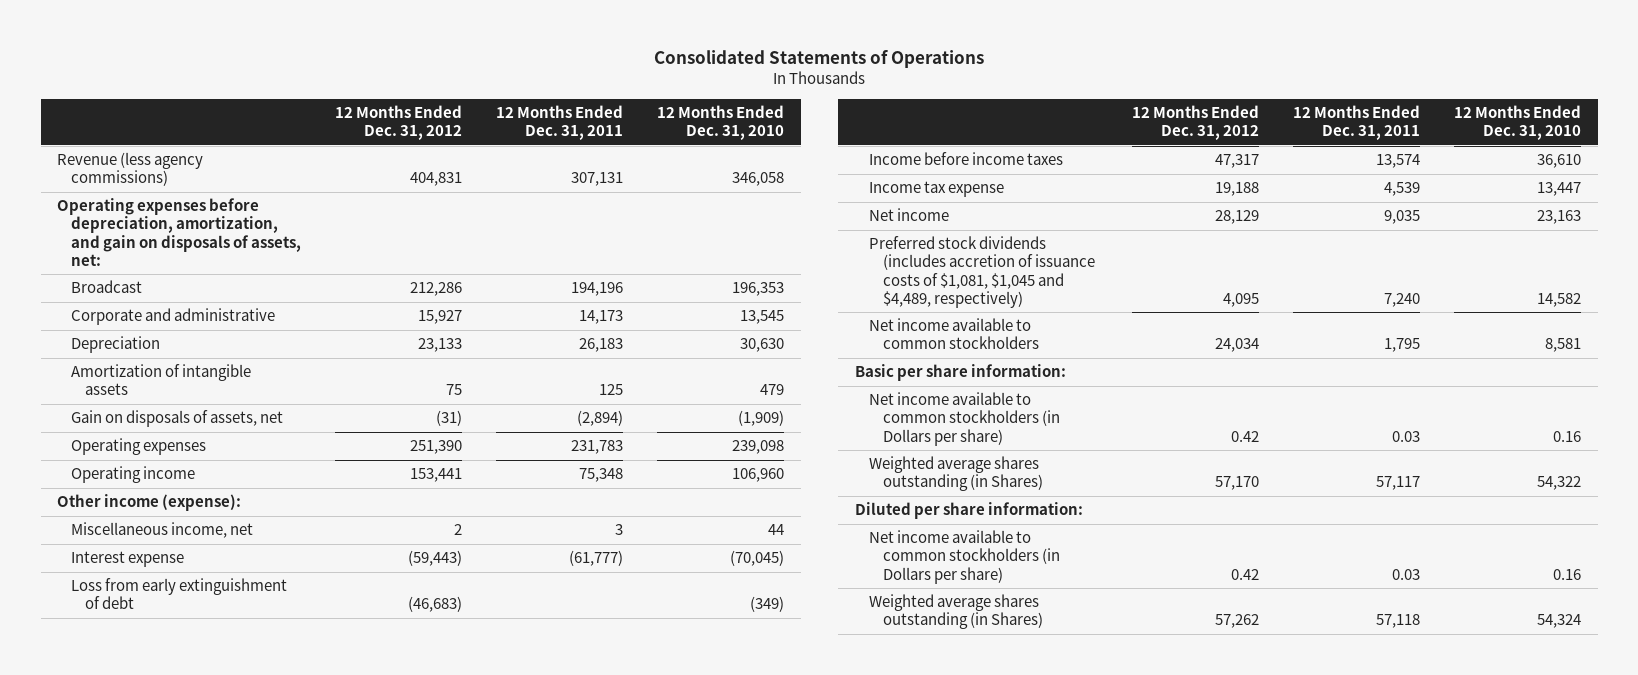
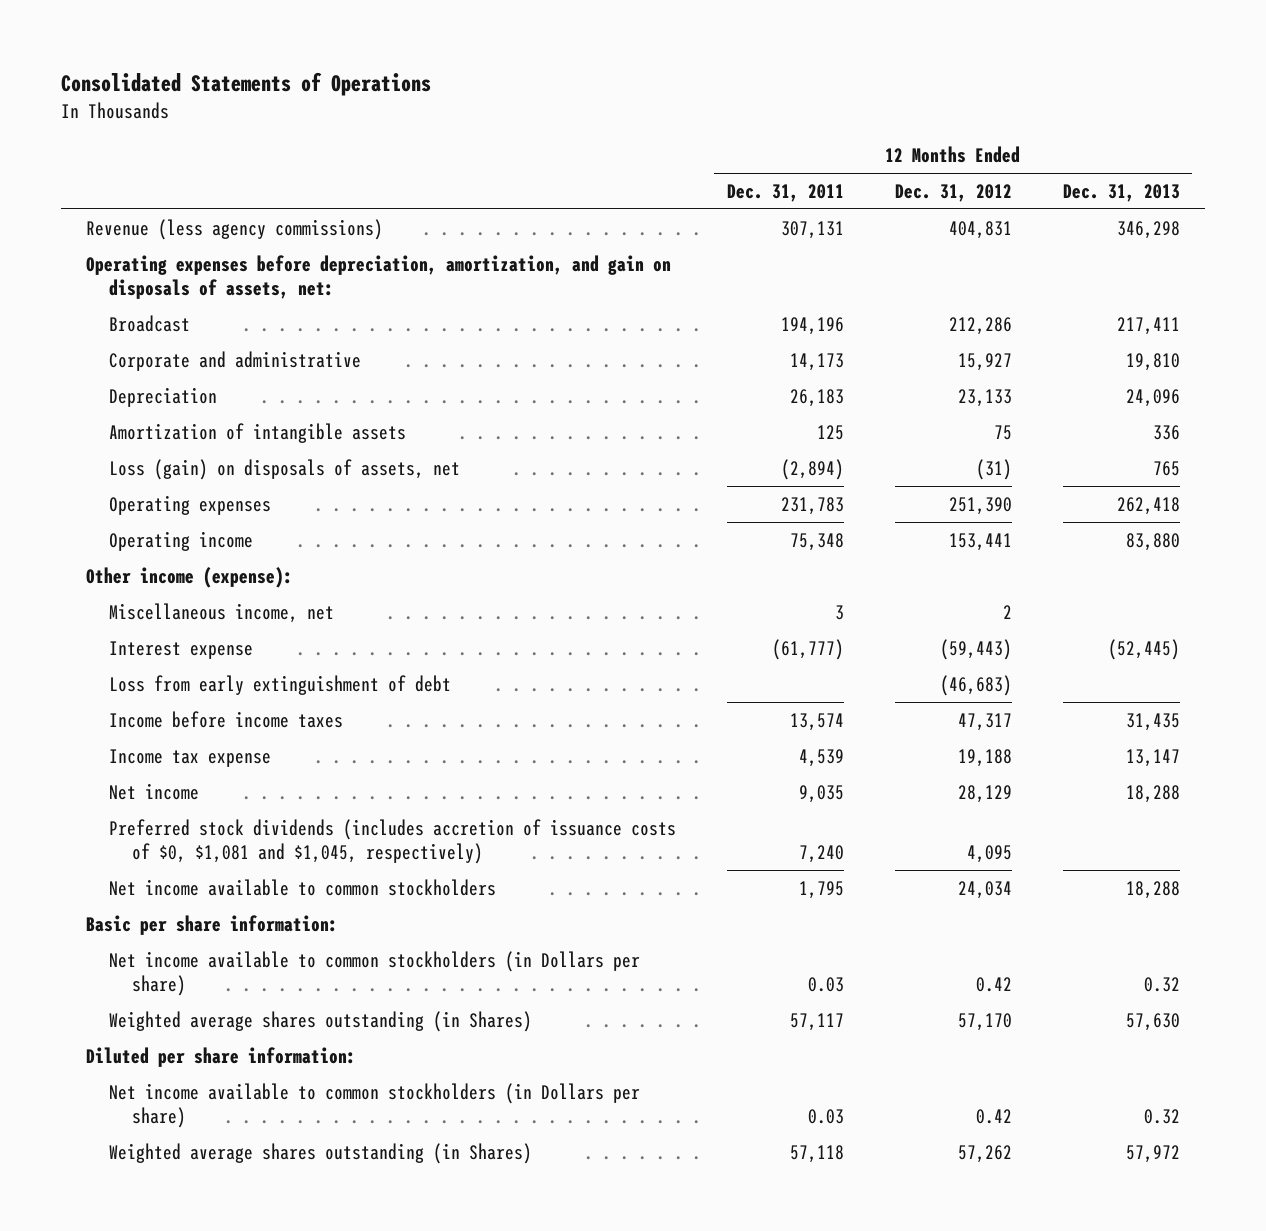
- | 12 Months Ended Dec. 31, 2012 | 12 Months Ended Dec. 31, 2011 | 12 Months Ended Dec. 31, 2010
+ | 12 Months Ended Dec. 31, 2011 | 12 Months Ended Dec. 31, 2012 | 12 Months Ended Dec. 31, 2013
- Gain on disposals of assets, net | (31) | (2,894) | (1,909)
+ Loss (gain) on disposals of assets, net | (2,894) | (31) | 765
- Preferred stock dividends (includes accretion of issuance costs of $1,081, $1,045 and $4,489, respectively) | 4,095 | 7,240 | 14,582
+ Preferred stock dividends (includes accretion of issuance costs of $0, $1,081 and $1,045, respectively) | 7,240 | 4,095 |

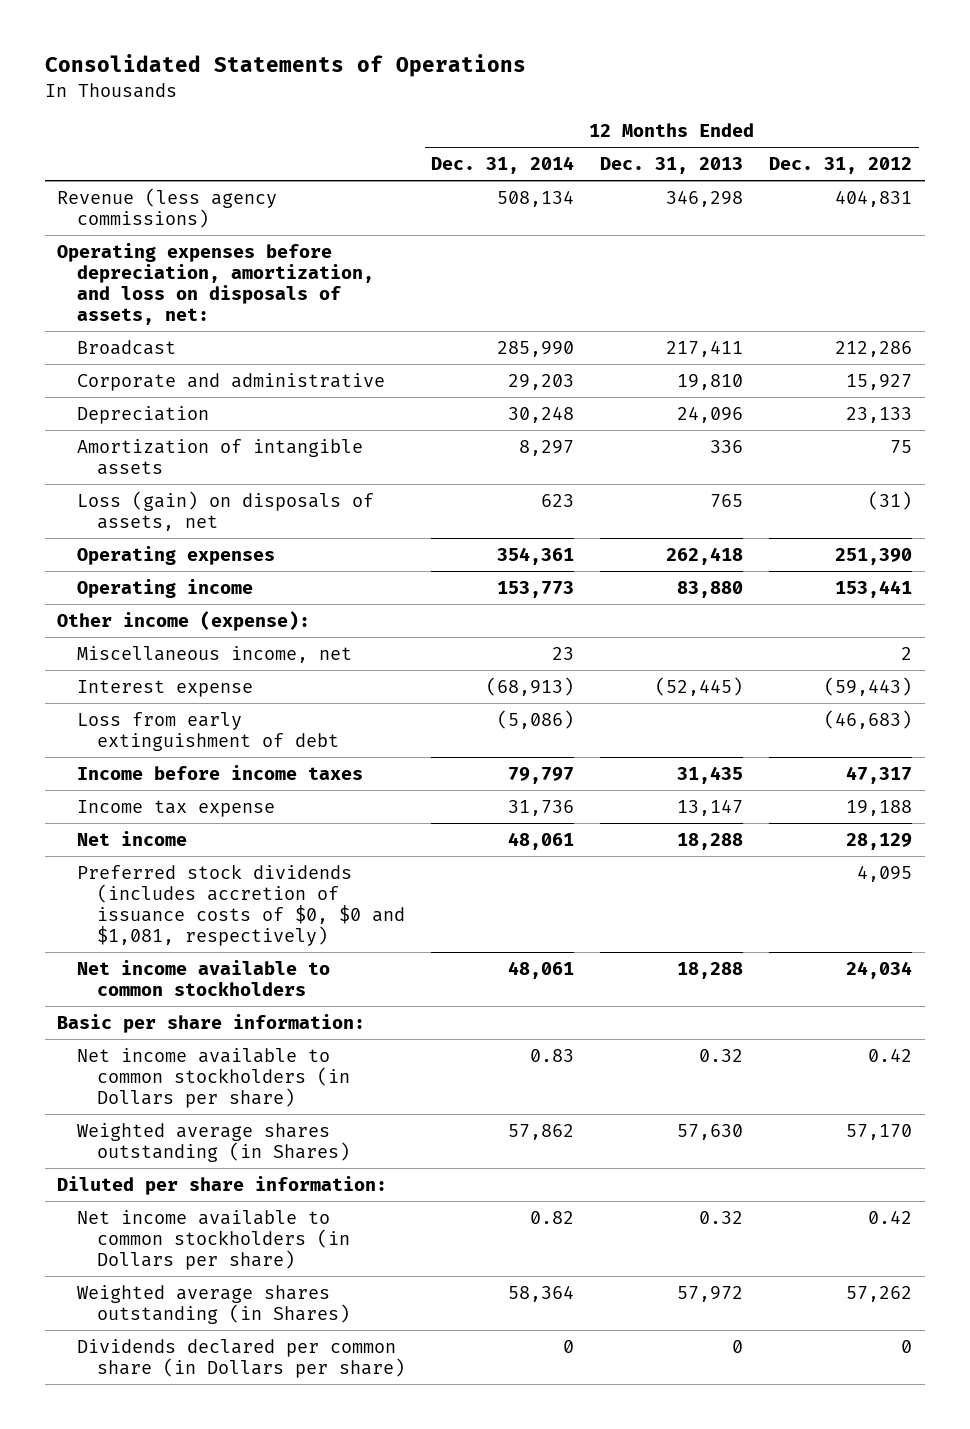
- | 12 Months Ended Dec. 31, 2011 | 12 Months Ended Dec. 31, 2012 | 12 Months Ended Dec. 31, 2013
+ | 12 Months Ended Dec. 31, 2014 | 12 Months Ended Dec. 31, 2013 | 12 Months Ended Dec. 31, 2012
- Operating expenses before depreciation, amortization, and gain on disposals of assets, net:
+ Operating expenses before depreciation, amortization, and loss on disposals of assets, net:
- Preferred stock dividends (includes accretion of issuance costs of $0, $1,081 and $1,045, respectively) | 7,240 | 4,095 |
+ Preferred stock dividends (includes accretion of issuance costs of $0, $0 and $1,081, respectively) | | | 4,095
+ Dividends declared per common share (in Dollars per share) | 0 | 0 | 0

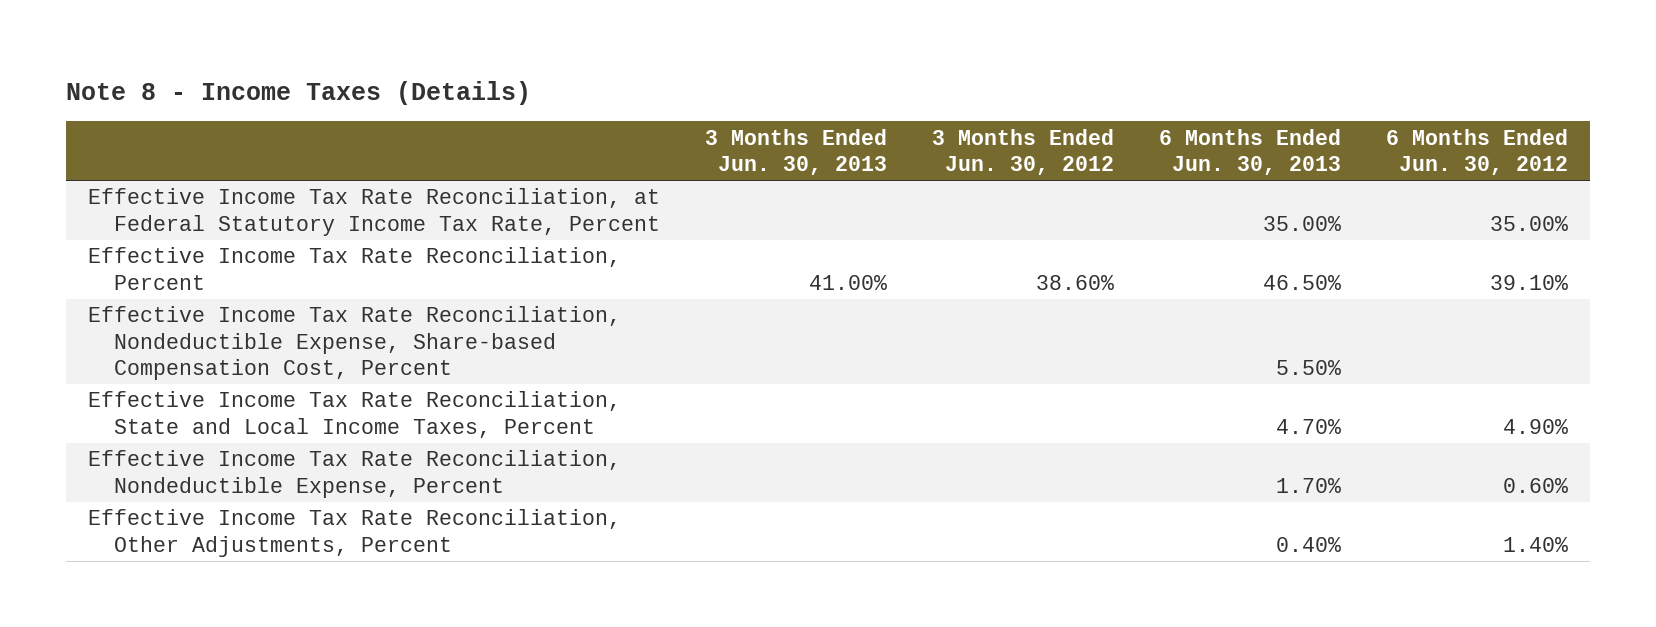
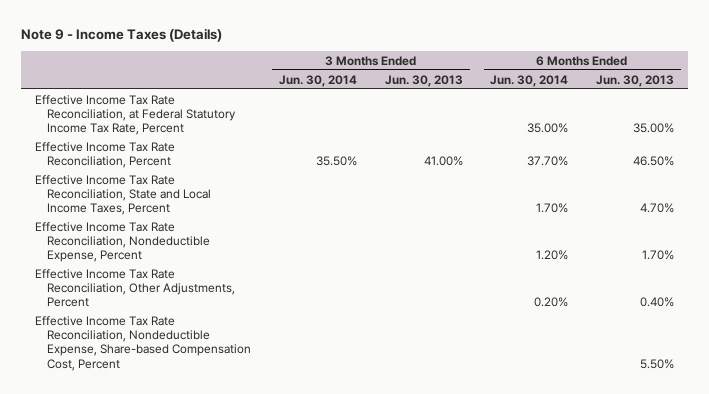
- Note 8 - Income Taxes (Details)
+ Note 9 - Income Taxes (Details)
- | 3 Months Ended Jun. 30, 2013 | 3 Months Ended Jun. 30, 2012 | 6 Months Ended Jun. 30, 2013 | 6 Months Ended Jun. 30, 2012
+ | 3 Months Ended Jun. 30, 2014 | 3 Months Ended Jun. 30, 2013 | 6 Months Ended Jun. 30, 2014 | 6 Months Ended Jun. 30, 2013
moved down: Effective Income Tax Rate Reconciliation, Nondeductible Expense, Share-based Compensation Cost, Percent | | | | 5.50%

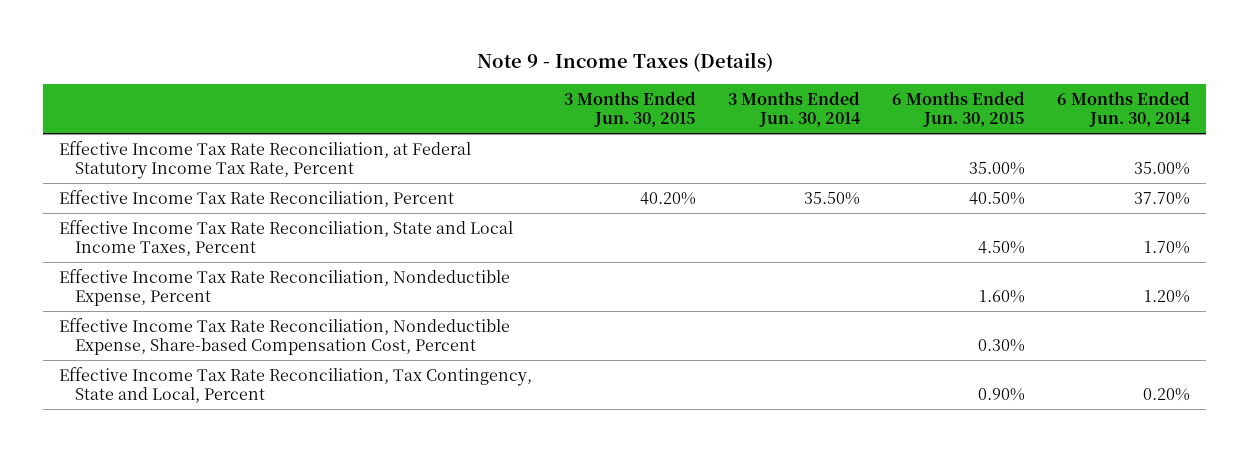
- | 3 Months Ended Jun. 30, 2014 | 3 Months Ended Jun. 30, 2013 | 6 Months Ended Jun. 30, 2014 | 6 Months Ended Jun. 30, 2013
+ | 3 Months Ended Jun. 30, 2015 | 3 Months Ended Jun. 30, 2014 | 6 Months Ended Jun. 30, 2015 | 6 Months Ended Jun. 30, 2014
- Effective Income Tax Rate Reconciliation, Other Adjustments, Percent | | | 0.20% | 0.40%
+ Effective Income Tax Rate Reconciliation, Tax Contingency, State and Local, Percent | | | 0.90% | 0.20%

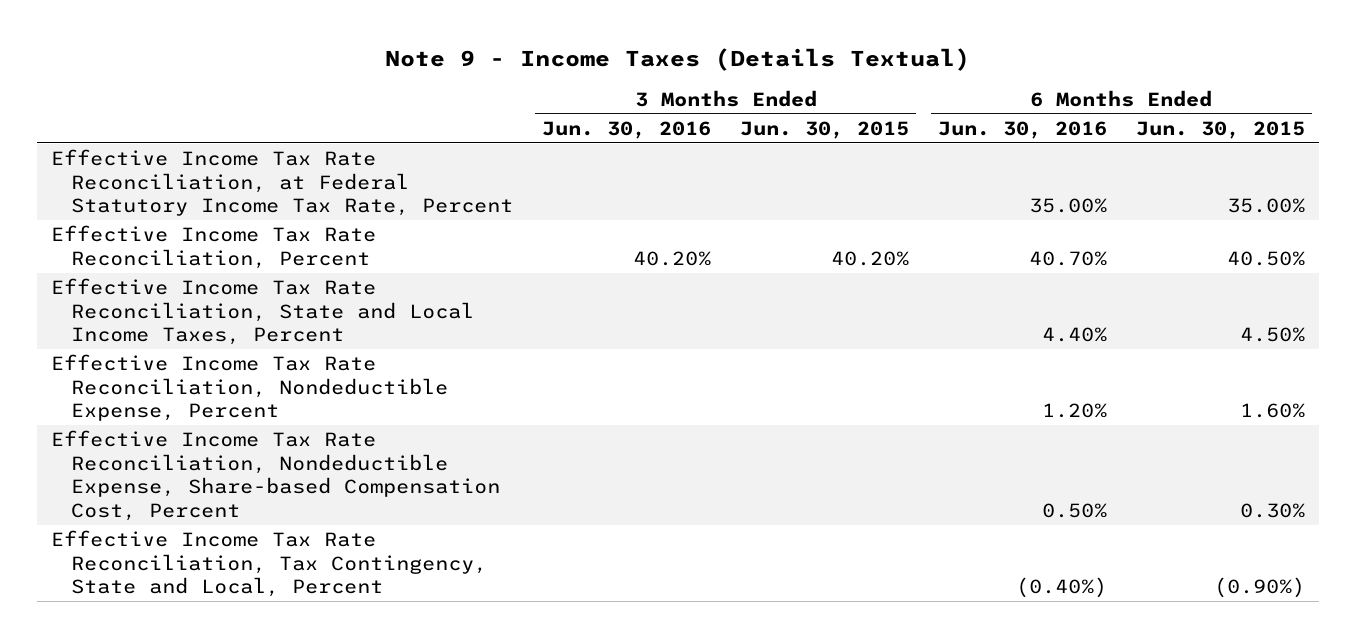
- Note 9 - Income Taxes (Details)
+ Note 9 - Income Taxes (Details Textual)
- | 3 Months Ended Jun. 30, 2015 | 3 Months Ended Jun. 30, 2014 | 6 Months Ended Jun. 30, 2015 | 6 Months Ended Jun. 30, 2014
+ | 3 Months Ended Jun. 30, 2016 | 3 Months Ended Jun. 30, 2015 | 6 Months Ended Jun. 30, 2016 | 6 Months Ended Jun. 30, 2015
- Effective Income Tax Rate Reconciliation, Tax Contingency, State and Local, Percent | | | 0.90% | 0.20%
+ Effective Income Tax Rate Reconciliation, Tax Contingency, State and Local, Percent | | | (0.40%) | (0.90%)

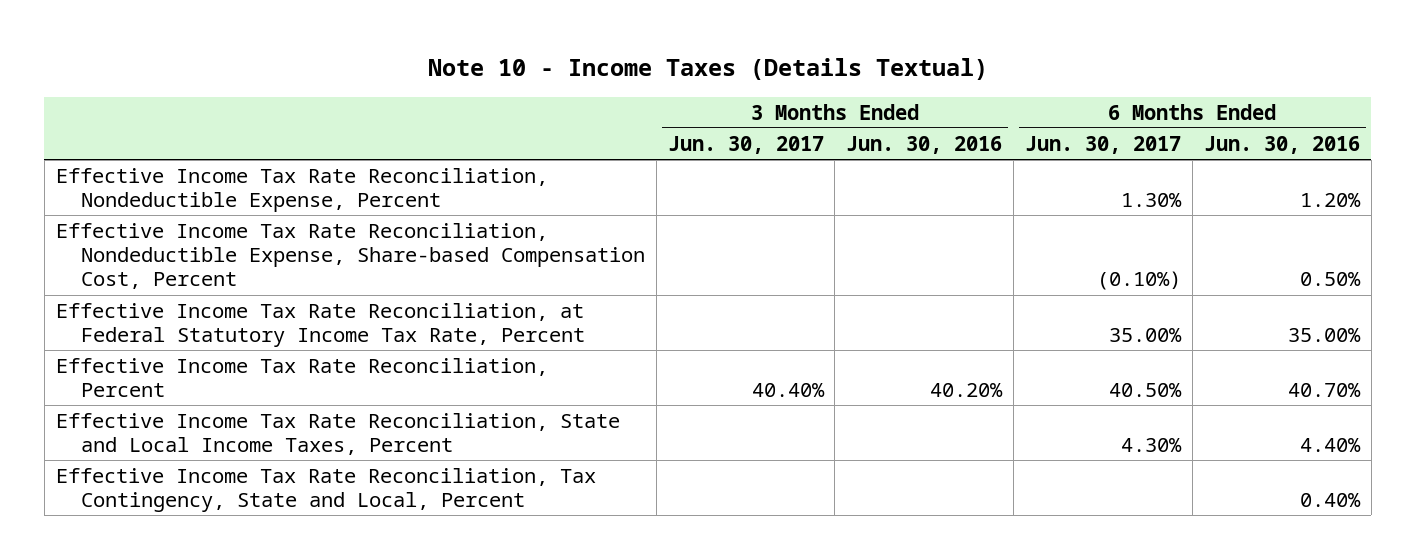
- Note 9 - Income Taxes (Details Textual)
+ Note 10 - Income Taxes (Details Textual)
- | 3 Months Ended Jun. 30, 2016 | 3 Months Ended Jun. 30, 2015 | 6 Months Ended Jun. 30, 2016 | 6 Months Ended Jun. 30, 2015
+ | 3 Months Ended Jun. 30, 2017 | 3 Months Ended Jun. 30, 2016 | 6 Months Ended Jun. 30, 2017 | 6 Months Ended Jun. 30, 2016
moved up: Effective Income Tax Rate Reconciliation, Nondeductible Expense, Percent | | | 1.30% | 1.20%
moved up: Effective Income Tax Rate Reconciliation, Nondeductible Expense, Share-based Compensation Cost, Percent | | | (0.10%) | 0.50%
- Effective Income Tax Rate Reconciliation, Tax Contingency, State and Local, Percent | | | (0.40%) | (0.90%)
+ Effective Income Tax Rate Reconciliation, Tax Contingency, State and Local, Percent | | | | 0.40%

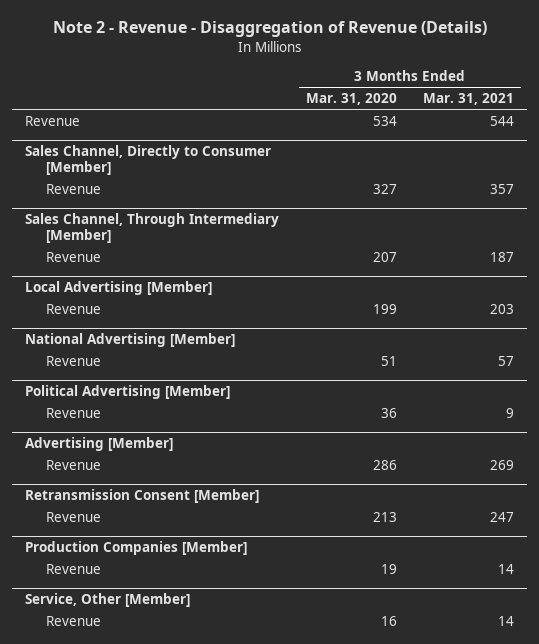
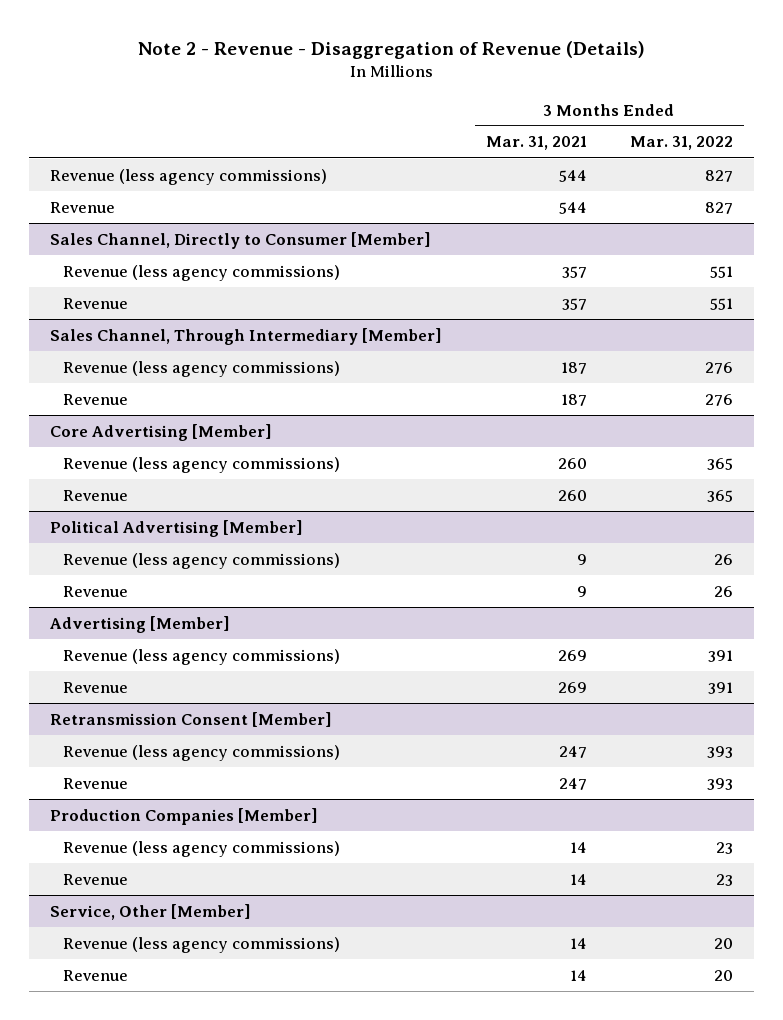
- | 3 Months Ended Mar. 31, 2020 | 3 Months Ended Mar. 31, 2021
+ | 3 Months Ended Mar. 31, 2021 | 3 Months Ended Mar. 31, 2022
+ Revenue (less agency commissions) | 544 | 827
@ Sales Channel, Directly to Consumer [Member]
+ Revenue (less agency commissions) | 357 | 551
@ Sales Channel, Through Intermediary [Member]
+ Revenue (less agency commissions) | 187 | 276
- Local Advertising [Member]
- Revenue | 199 | 203
- National Advertising [Member]
- Revenue | 51 | 57
+ Core Advertising [Member]
+ Revenue (less agency commissions) | 260 | 365
+ Revenue | 260 | 365
@ Political Advertising [Member]
+ Revenue (less agency commissions) | 9 | 26
@ Advertising [Member]
+ Revenue (less agency commissions) | 269 | 391
@ Retransmission Consent [Member]
+ Revenue (less agency commissions) | 247 | 393
@ Production Companies [Member]
+ Revenue (less agency commissions) | 14 | 23
@ Service, Other [Member]
+ Revenue (less agency commissions) | 14 | 20

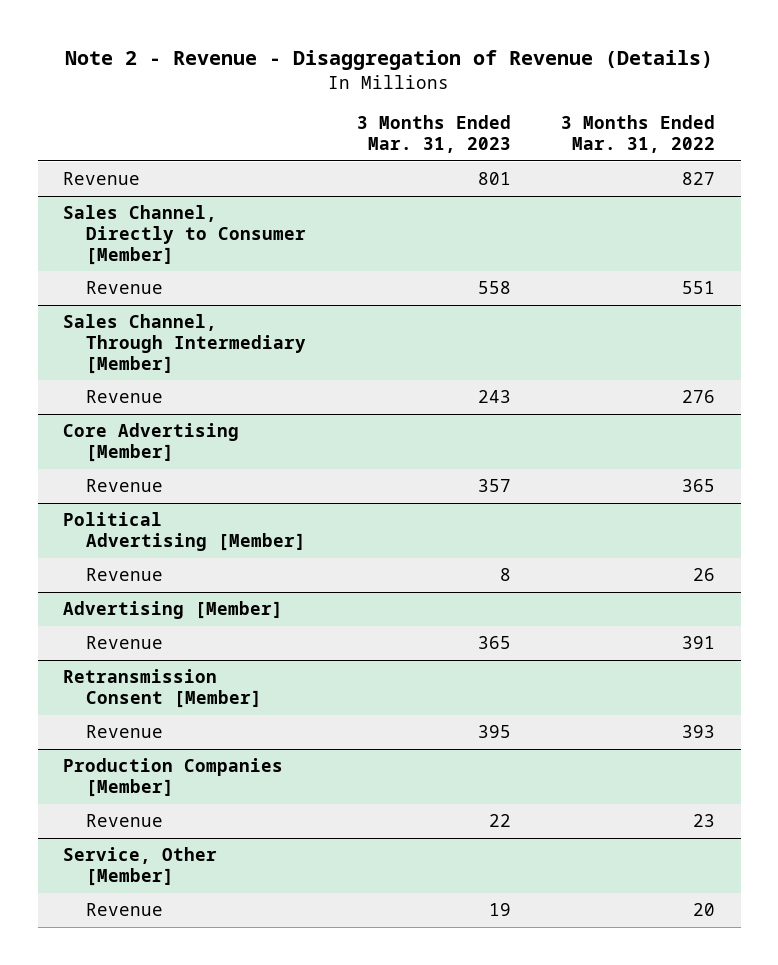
- | 3 Months Ended Mar. 31, 2021 | 3 Months Ended Mar. 31, 2022
+ | 3 Months Ended Mar. 31, 2023 | 3 Months Ended Mar. 31, 2022
- Revenue (less agency commissions) | 544 | 827
@ Sales Channel, Directly to Consumer [Member]
- Revenue (less agency commissions) | 357 | 551
@ Sales Channel, Through Intermediary [Member]
- Revenue (less agency commissions) | 187 | 276
@ Core Advertising [Member]
- Revenue (less agency commissions) | 260 | 365
@ Political Advertising [Member]
- Revenue (less agency commissions) | 9 | 26
@ Advertising [Member]
- Revenue (less agency commissions) | 269 | 391
@ Retransmission Consent [Member]
- Revenue (less agency commissions) | 247 | 393
@ Production Companies [Member]
- Revenue (less agency commissions) | 14 | 23
@ Service, Other [Member]
- Revenue (less agency commissions) | 14 | 20

